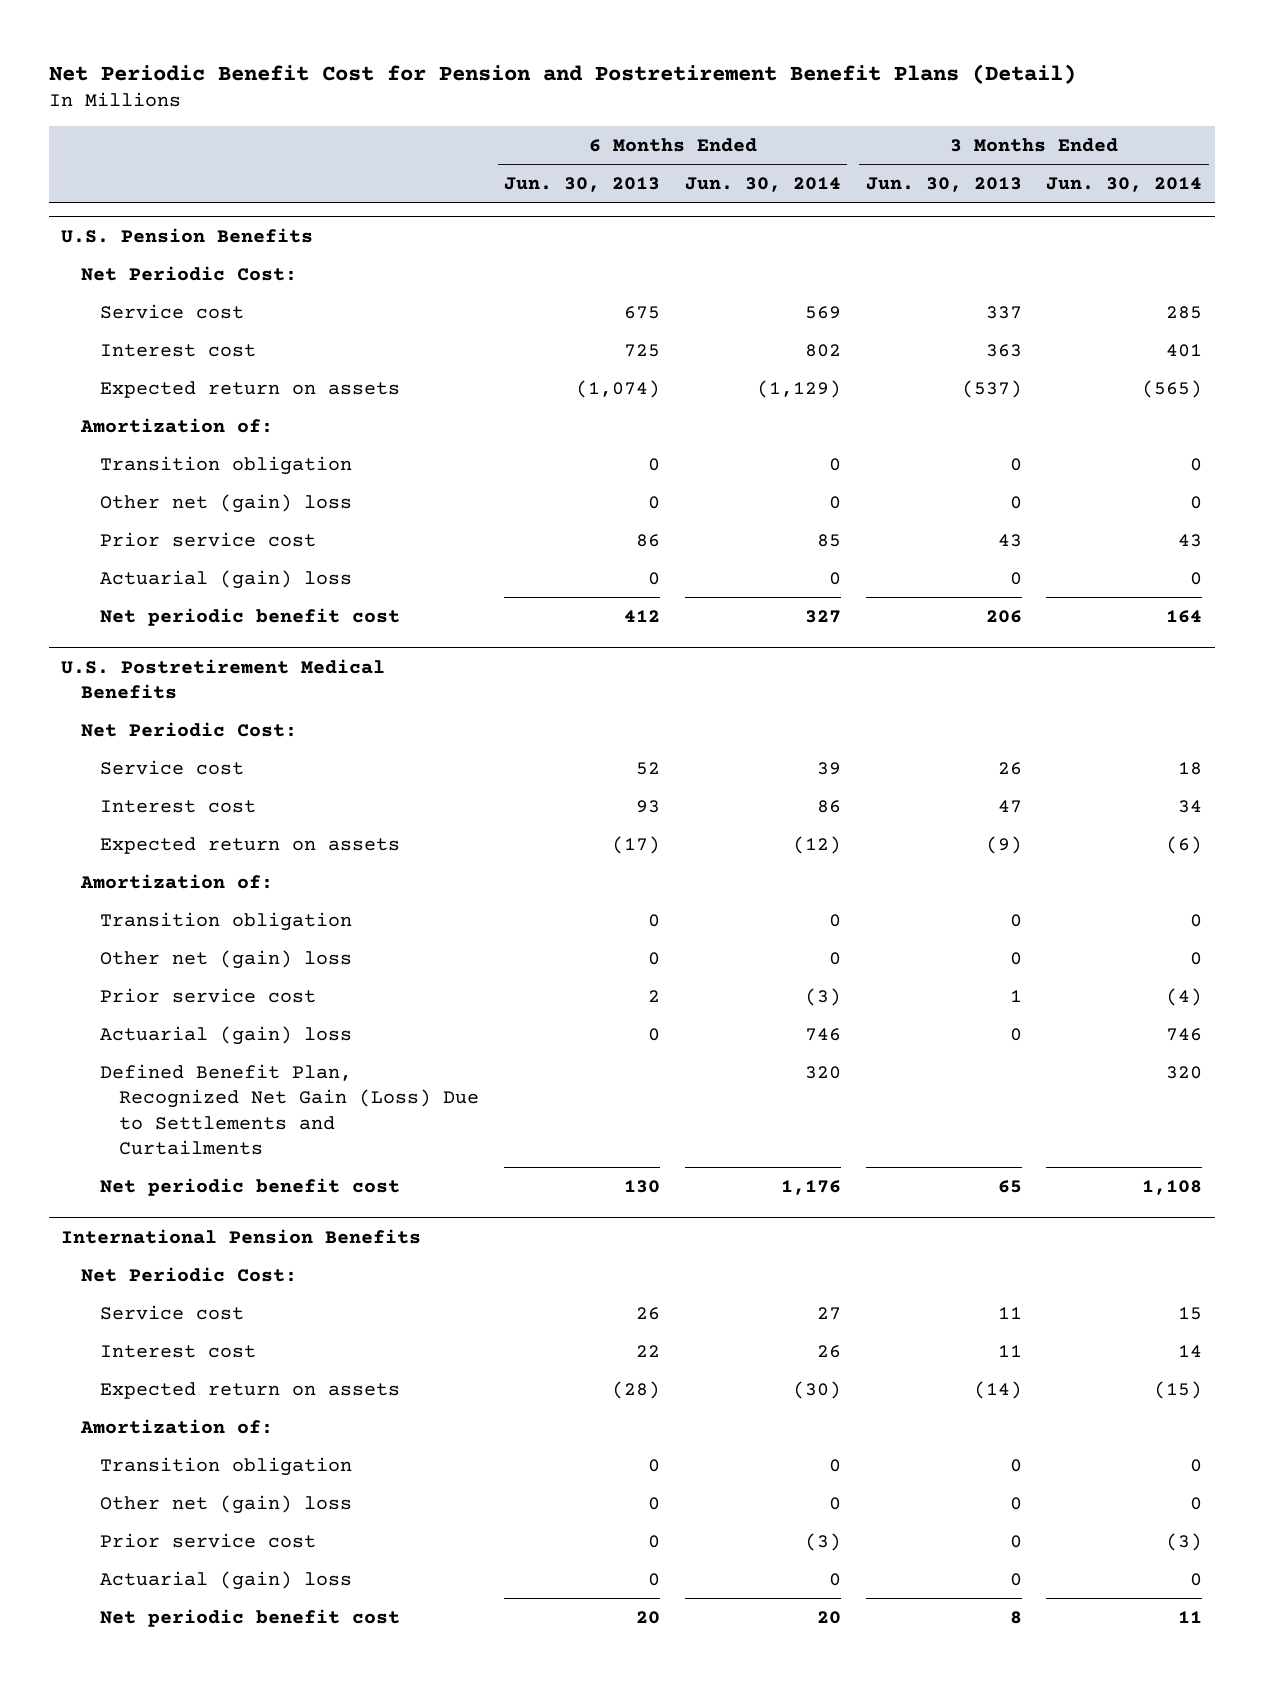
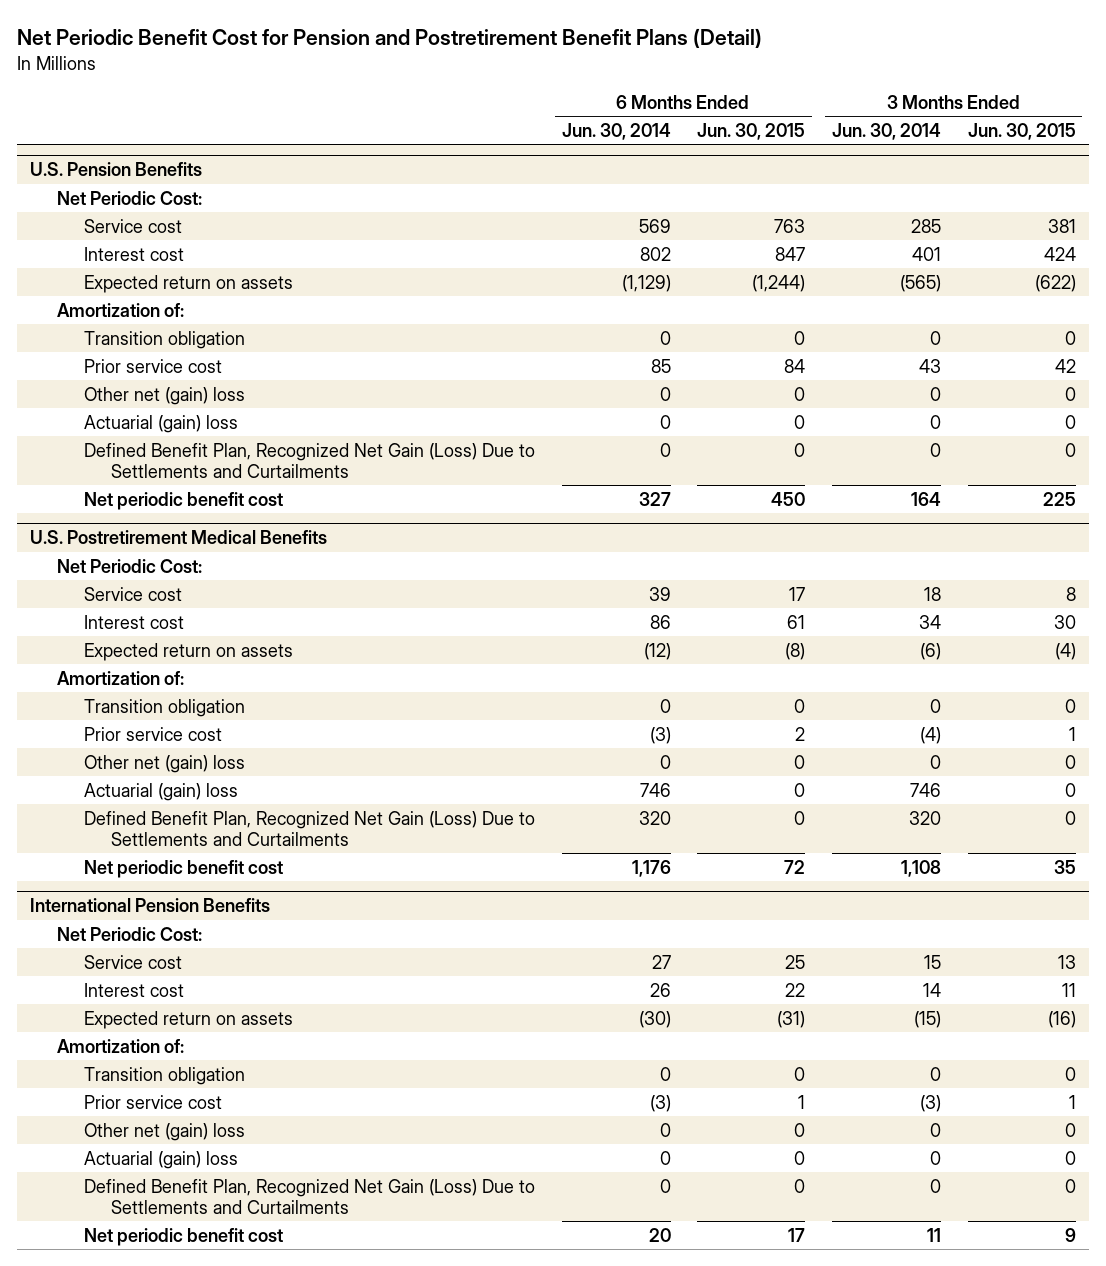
- | 6 Months Ended Jun. 30, 2013 | 6 Months Ended Jun. 30, 2014 | 3 Months Ended Jun. 30, 2013 | 3 Months Ended Jun. 30, 2014
+ | 6 Months Ended Jun. 30, 2014 | 6 Months Ended Jun. 30, 2015 | 3 Months Ended Jun. 30, 2014 | 3 Months Ended Jun. 30, 2015
@ U.S. Pension Benefits
moved down: Other net (gain) loss | 0 | 0 | 0 | 0
+ Defined Benefit Plan, Recognized Net Gain (Loss) Due to Settlements and Curtailments | 0 | 0 | 0 | 0
@ U.S. Postretirement Medical Benefits
moved down: Other net (gain) loss | 0 | 0 | 0 | 0
@ International Pension Benefits
moved down: Other net (gain) loss | 0 | 0 | 0 | 0
+ Defined Benefit Plan, Recognized Net Gain (Loss) Due to Settlements and Curtailments | 0 | 0 | 0 | 0

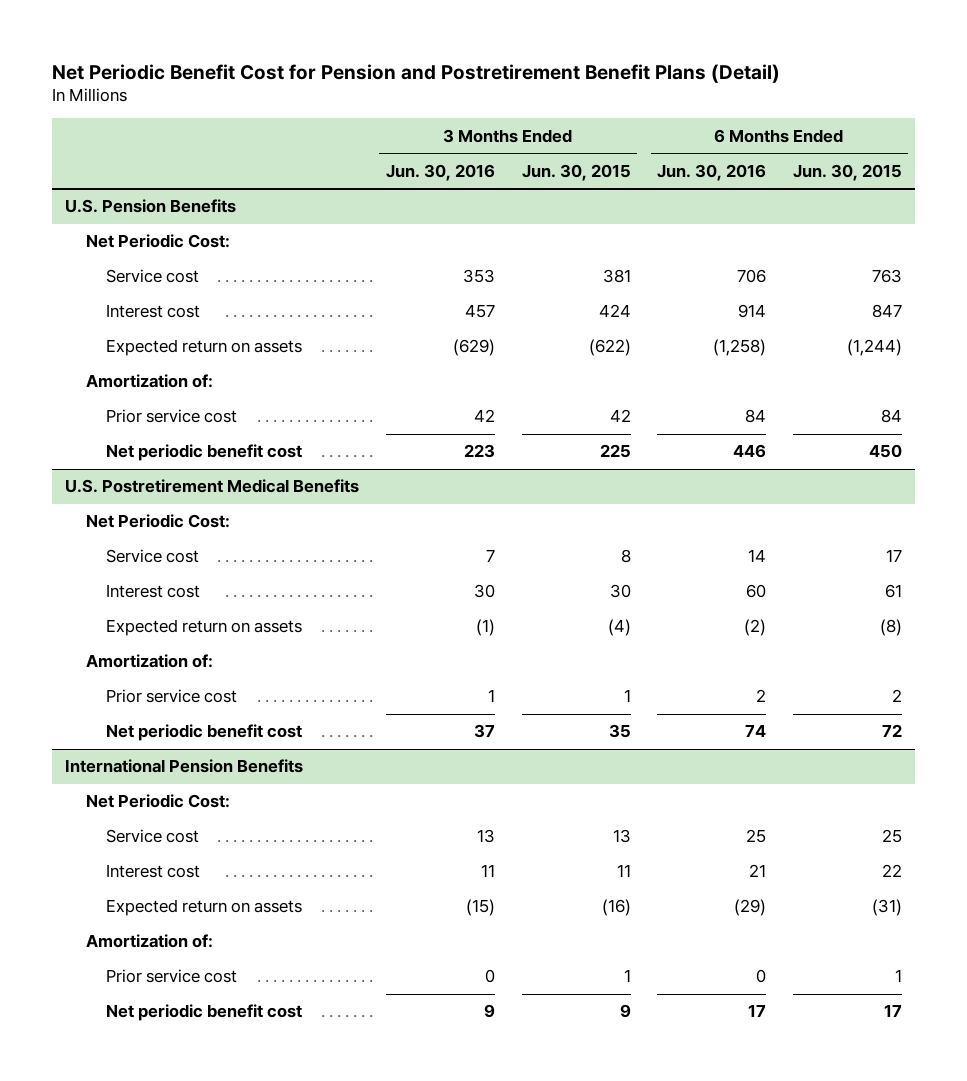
- | 6 Months Ended Jun. 30, 2014 | 6 Months Ended Jun. 30, 2015 | 3 Months Ended Jun. 30, 2014 | 3 Months Ended Jun. 30, 2015
+ | 3 Months Ended Jun. 30, 2016 | 3 Months Ended Jun. 30, 2015 | 6 Months Ended Jun. 30, 2016 | 6 Months Ended Jun. 30, 2015
@ U.S. Pension Benefits
- Transition obligation | 0 | 0 | 0 | 0
- Other net (gain) loss | 0 | 0 | 0 | 0
- Actuarial (gain) loss | 0 | 0 | 0 | 0
- Defined Benefit Plan, Recognized Net Gain (Loss) Due to Settlements and Curtailments | 0 | 0 | 0 | 0
@ U.S. Postretirement Medical Benefits
- Transition obligation | 0 | 0 | 0 | 0
- Other net (gain) loss | 0 | 0 | 0 | 0
- Actuarial (gain) loss | 746 | 0 | 746 | 0
- Defined Benefit Plan, Recognized Net Gain (Loss) Due to Settlements and Curtailments | 320 | 0 | 320 | 0
@ International Pension Benefits
- Transition obligation | 0 | 0 | 0 | 0
- Other net (gain) loss | 0 | 0 | 0 | 0
- Actuarial (gain) loss | 0 | 0 | 0 | 0
- Defined Benefit Plan, Recognized Net Gain (Loss) Due to Settlements and Curtailments | 0 | 0 | 0 | 0

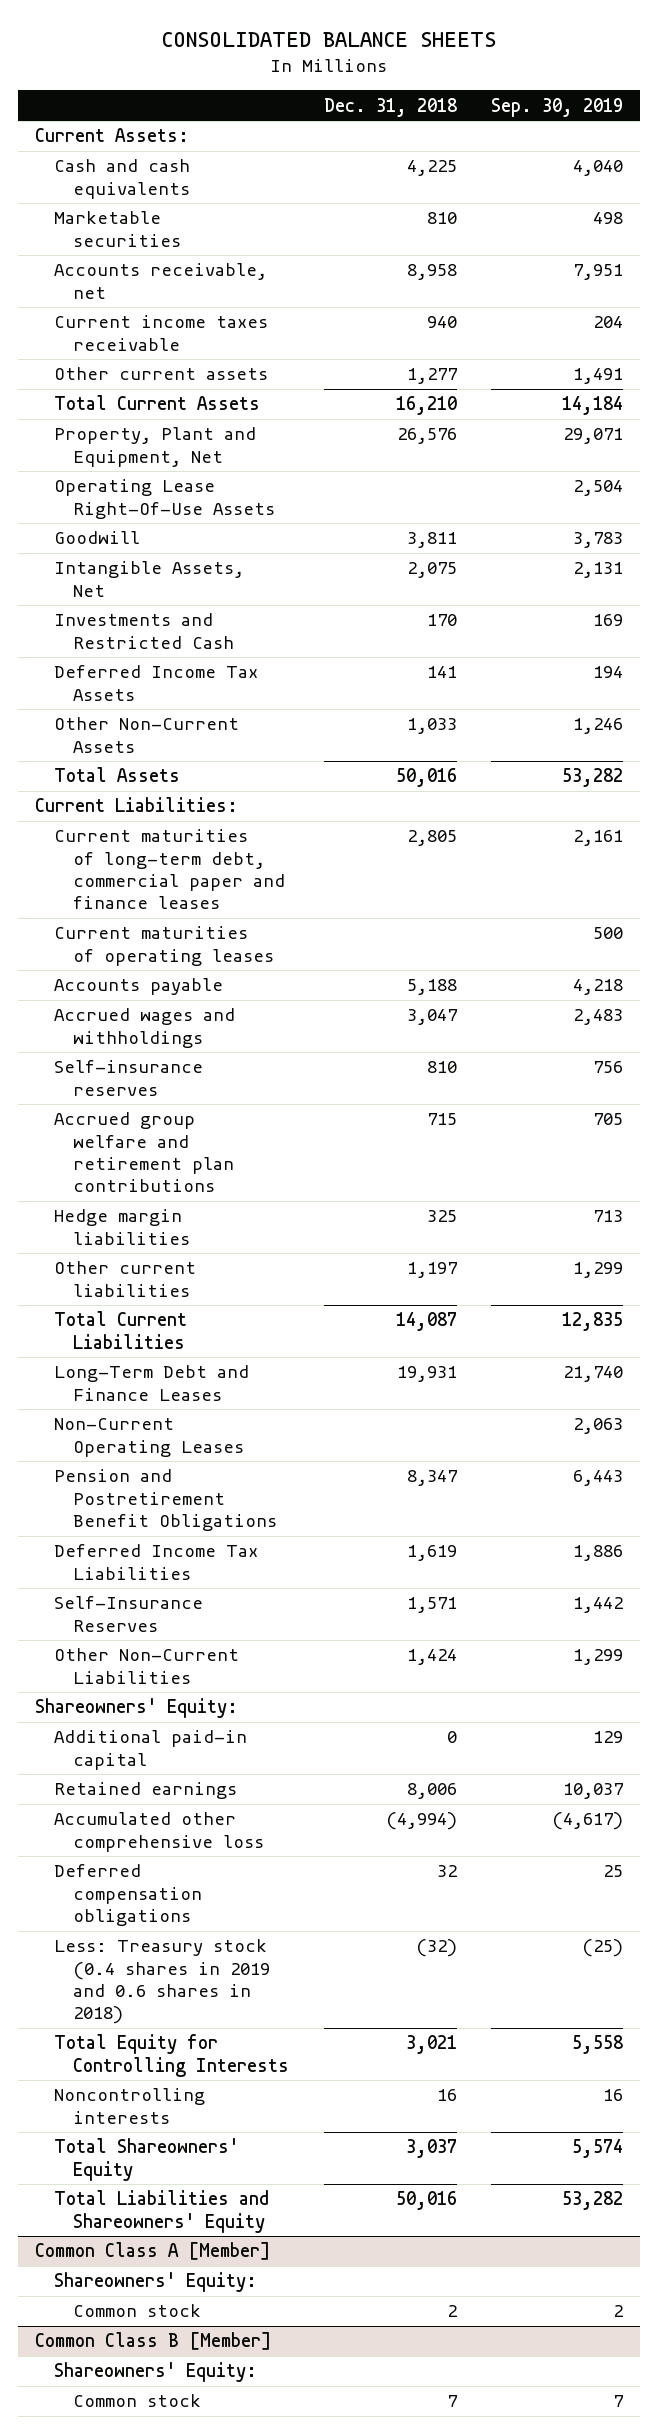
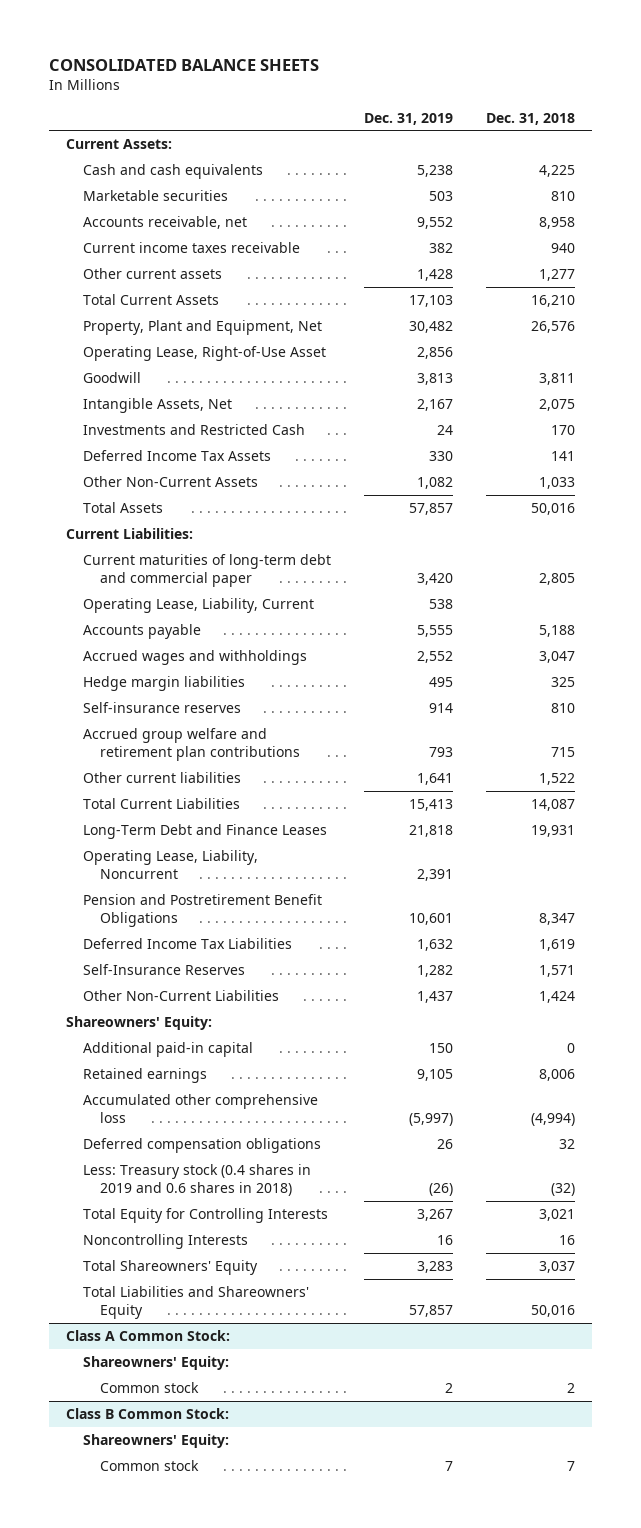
- | Dec. 31, 2018 | Sep. 30, 2019
+ | Dec. 31, 2019 | Dec. 31, 2018
- Operating Lease Right-Of-Use Assets | | 2,504
+ Operating Lease, Right-of-Use Asset | 2,856 |
- Current maturities of long-term debt, commercial paper and finance leases | 2,805 | 2,161
- Current maturities of operating leases | | 500
+ Current maturities of long-term debt and commercial paper | 3,420 | 2,805
+ Operating Lease, Liability, Current | 538 |
moved up: Hedge margin liabilities | 495 | 325
- Other current liabilities | 1,197 | 1,299
+ Other current liabilities | 1,641 | 1,522
- Non-Current Operating Leases | | 2,063
+ Operating Lease, Liability, Noncurrent | 2,391 |
- Noncontrolling interests | 16 | 16
+ Noncontrolling Interests | 16 | 16
- Common Class A [Member]
+ Class A Common Stock:
- Common Class B [Member]
+ Class B Common Stock:

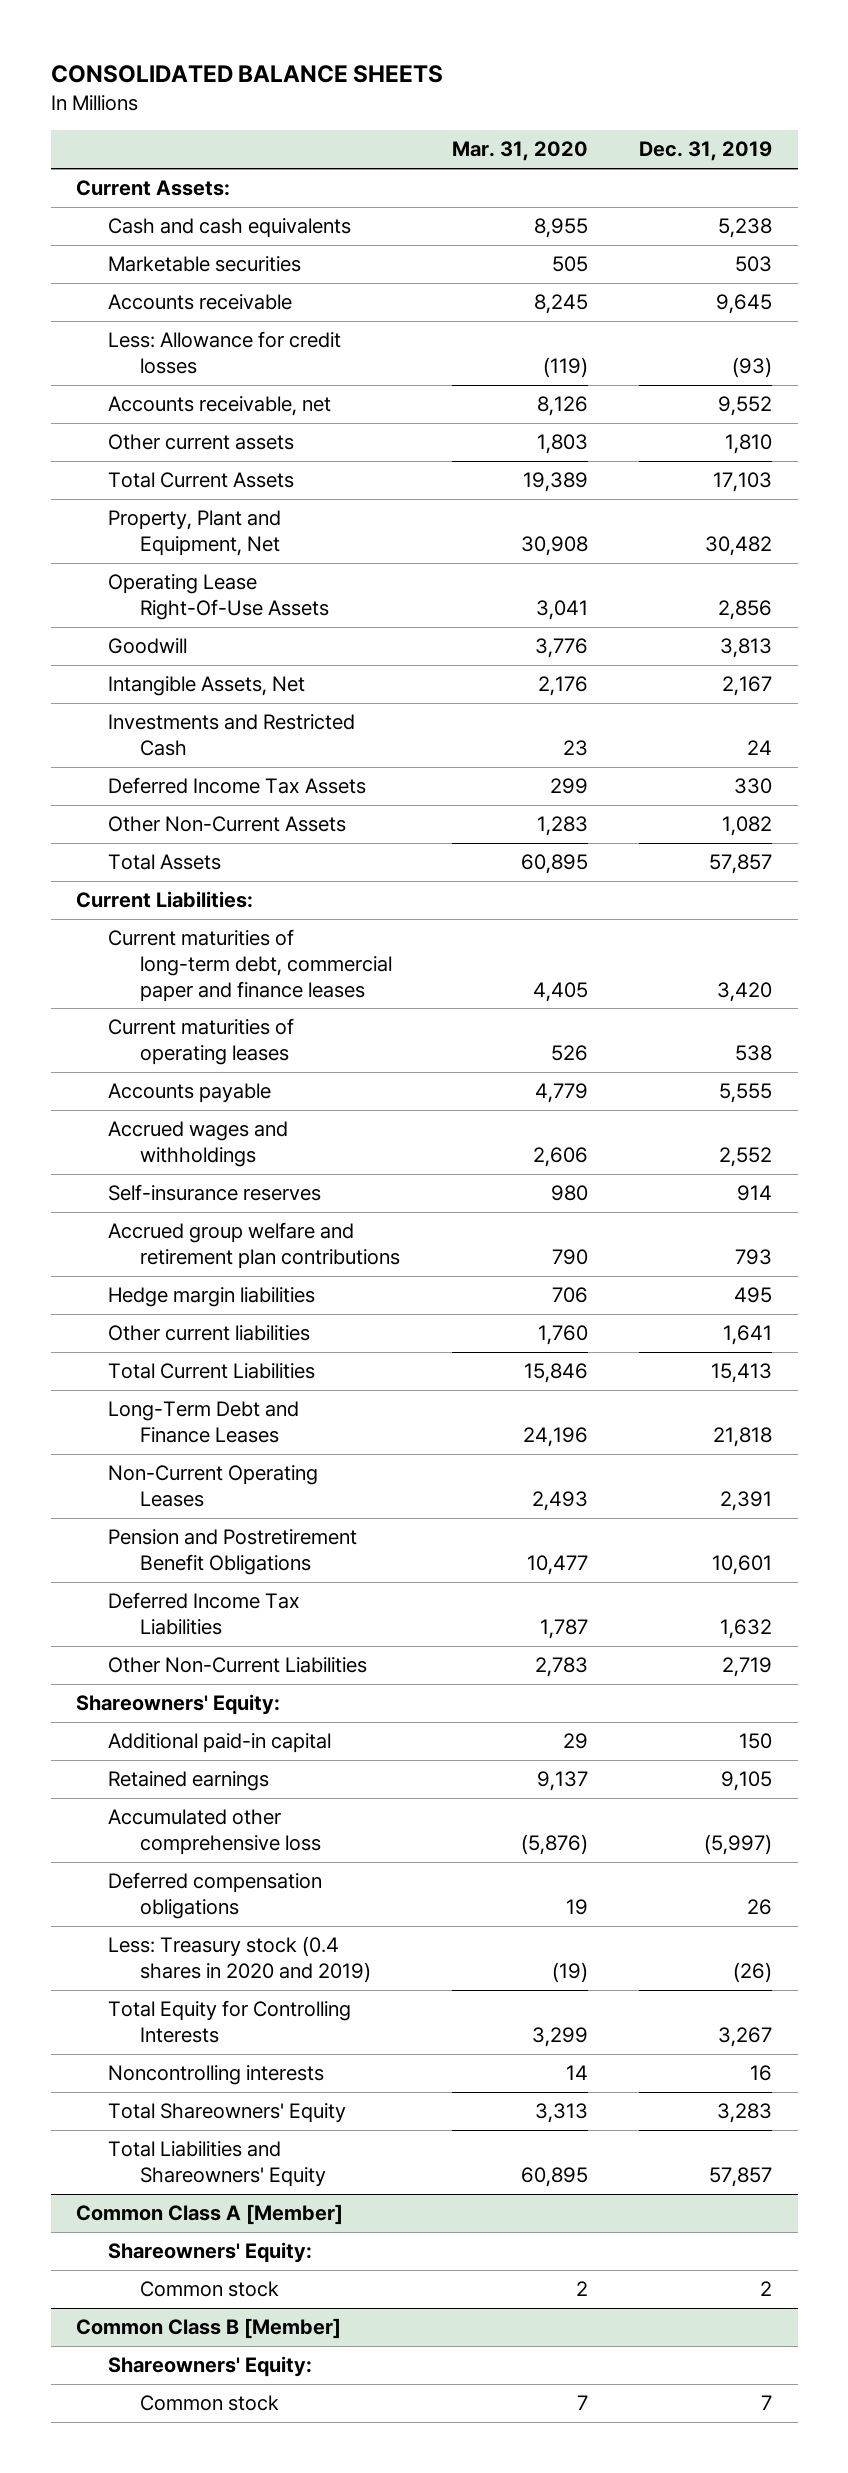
- | Dec. 31, 2019 | Dec. 31, 2018
+ | Mar. 31, 2020 | Dec. 31, 2019
+ Accounts receivable | 8,245 | 9,645
+ Less: Allowance for credit losses | (119) | (93)
- Current income taxes receivable | 382 | 940
- Other current assets | 1,428 | 1,277
+ Other current assets | 1,803 | 1,810
- Operating Lease, Right-of-Use Asset | 2,856 |
+ Operating Lease Right-Of-Use Assets | 3,041 | 2,856
- Current maturities of long-term debt and commercial paper | 3,420 | 2,805
- Operating Lease, Liability, Current | 538 |
+ Current maturities of long-term debt, commercial paper and finance leases | 4,405 | 3,420
+ Current maturities of operating leases | 526 | 538
moved down: Hedge margin liabilities | 706 | 495
- Operating Lease, Liability, Noncurrent | 2,391 |
+ Non-Current Operating Leases | 2,493 | 2,391
- Self-Insurance Reserves | 1,282 | 1,571
- Other Non-Current Liabilities | 1,437 | 1,424
+ Other Non-Current Liabilities | 2,783 | 2,719
- Less: Treasury stock (0.4 shares in 2019 and 0.6 shares in 2018) | (26) | (32)
+ Less: Treasury stock (0.4 shares in 2020 and 2019) | (19) | (26)
- Noncontrolling Interests | 16 | 16
+ Noncontrolling interests | 14 | 16
- Class A Common Stock:
+ Common Class A [Member]
- Class B Common Stock:
+ Common Class B [Member]

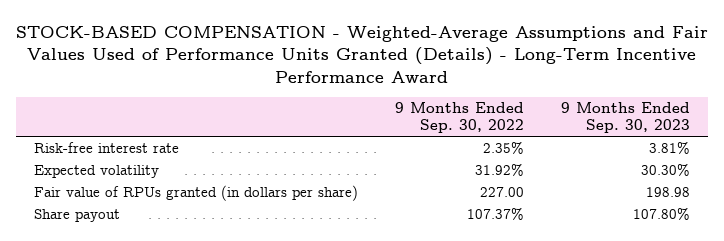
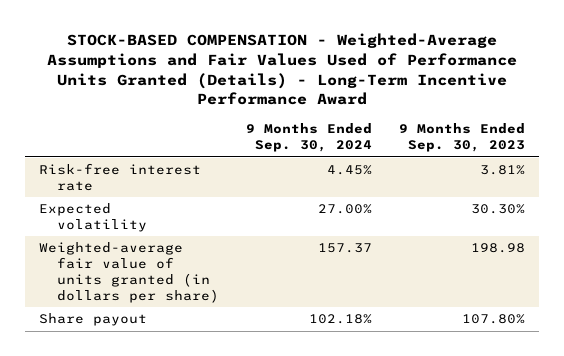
- | 9 Months Ended Sep. 30, 2022 | 9 Months Ended Sep. 30, 2023
+ | 9 Months Ended Sep. 30, 2024 | 9 Months Ended Sep. 30, 2023
- Fair value of RPUs granted (in dollars per share) | 227.00 | 198.98
+ Weighted-average fair value of units granted (in dollars per share) | 157.37 | 198.98

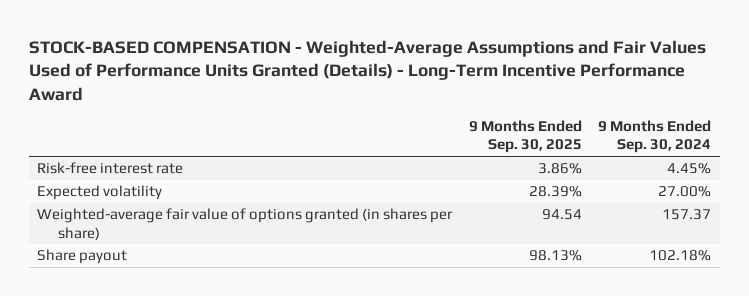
- | 9 Months Ended Sep. 30, 2024 | 9 Months Ended Sep. 30, 2023
+ | 9 Months Ended Sep. 30, 2025 | 9 Months Ended Sep. 30, 2024
- Weighted-average fair value of units granted (in dollars per share) | 157.37 | 198.98
+ Weighted-average fair value of options granted (in shares per share) | 94.54 | 157.37

